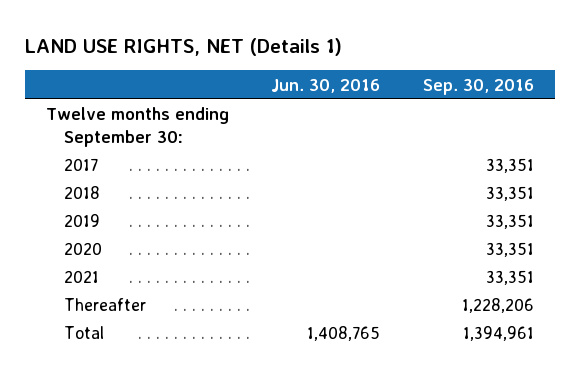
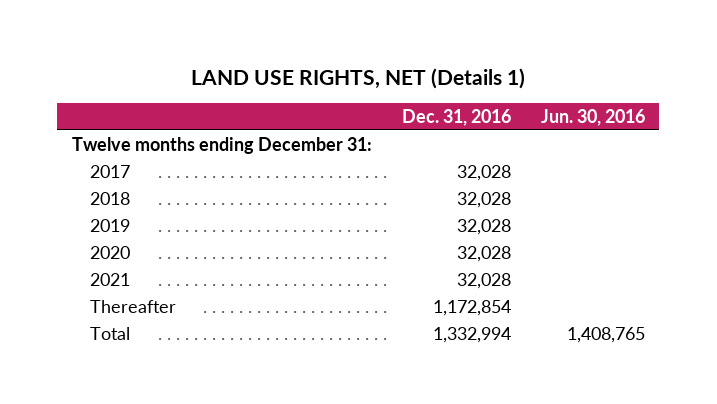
- | Jun. 30, 2016 | Sep. 30, 2016
+ | Dec. 31, 2016 | Jun. 30, 2016
- Twelve months ending September 30:
+ Twelve months ending December 31:

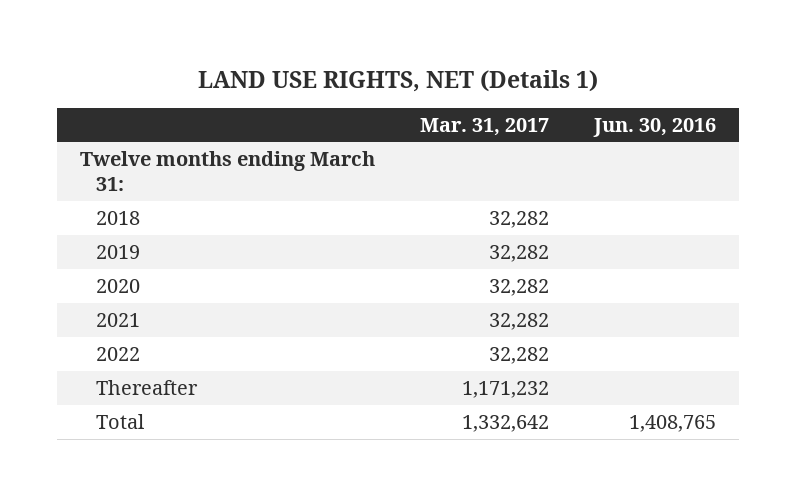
- | Dec. 31, 2016 | Jun. 30, 2016
+ | Mar. 31, 2017 | Jun. 30, 2016
- Twelve months ending December 31:
- 2017 | 32,028 |
+ Twelve months ending March 31:
+ 2022 | 32,282 |

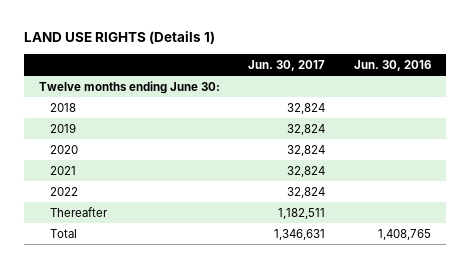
- LAND USE RIGHTS, NET (Details 1)
+ LAND USE RIGHTS (Details 1)
- | Mar. 31, 2017 | Jun. 30, 2016
+ | Jun. 30, 2017 | Jun. 30, 2016
- Twelve months ending March 31:
+ Twelve months ending June 30:

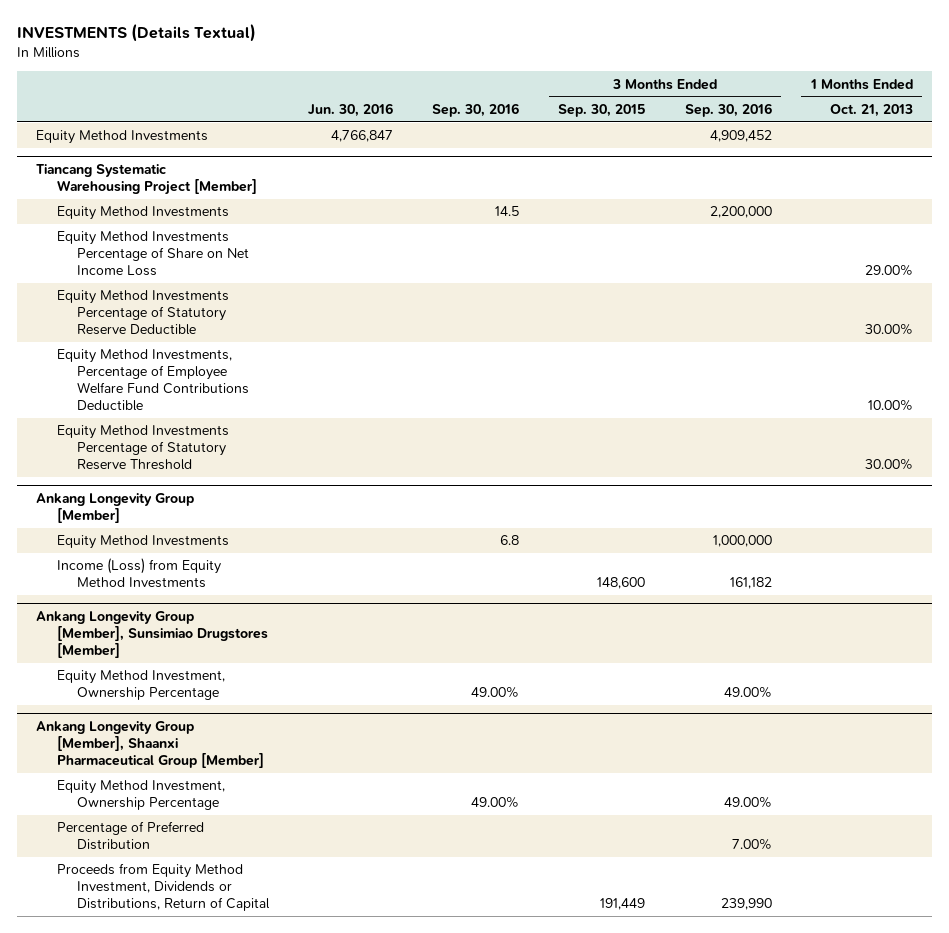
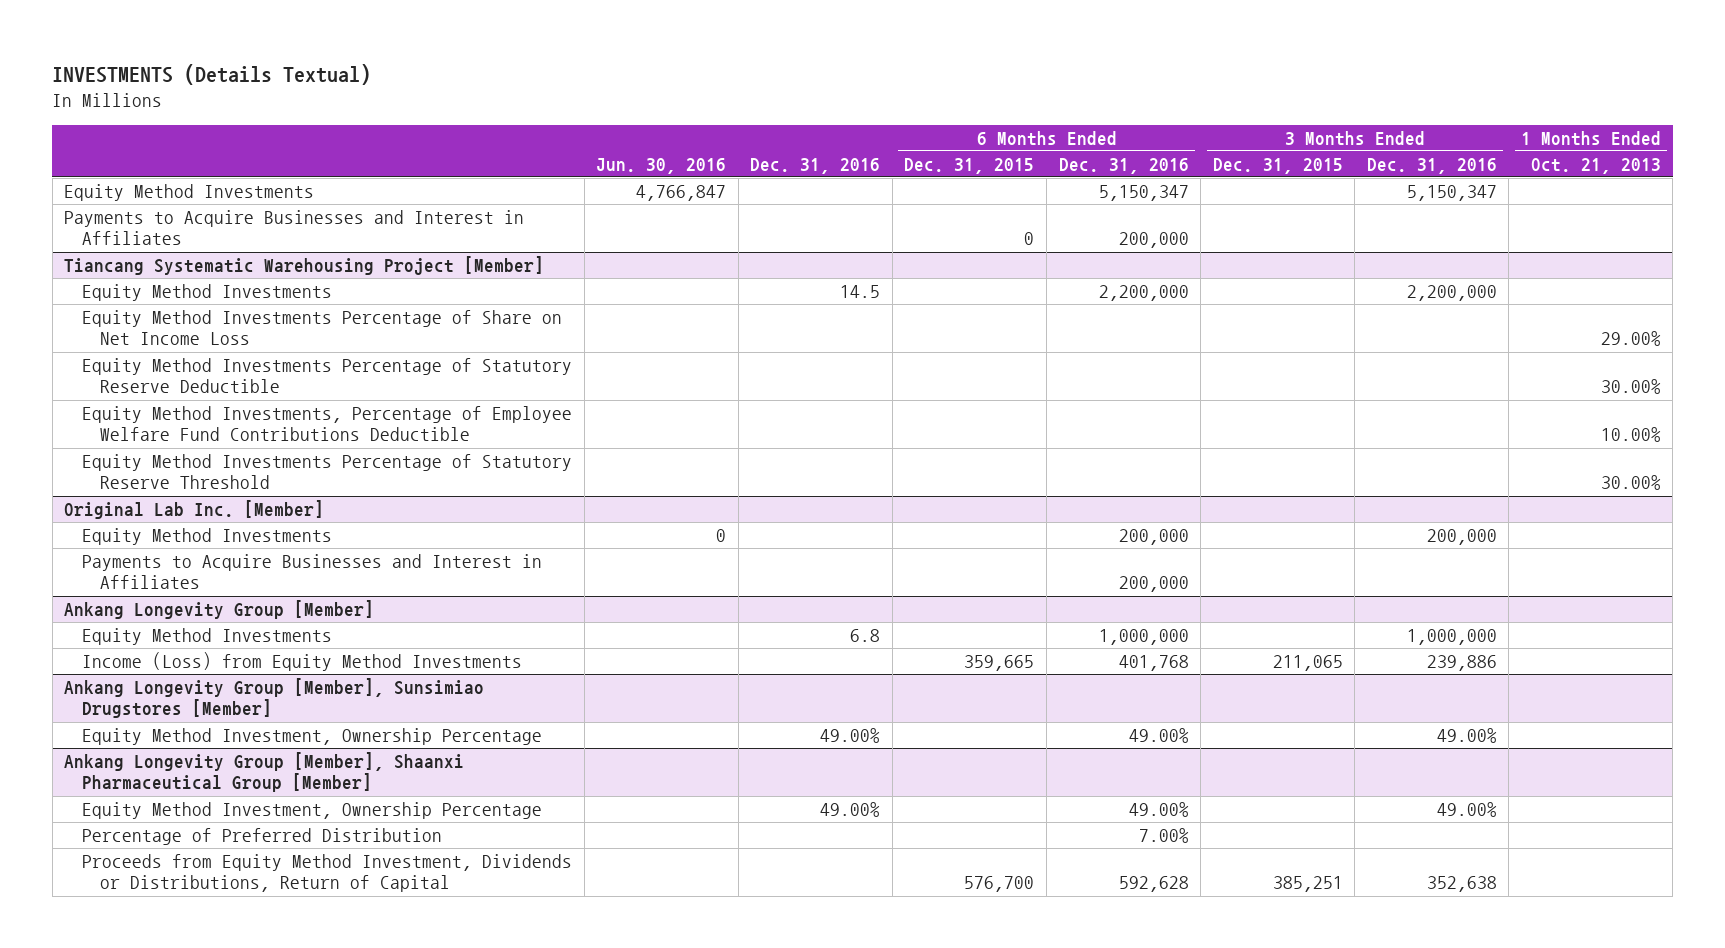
- | Jun. 30, 2016 | Sep. 30, 2016 | 3 Months Ended Sep. 30, 2015 | 3 Months Ended Sep. 30, 2016 | 1 Months Ended Oct. 21, 2013
+ | Jun. 30, 2016 | Dec. 31, 2016 | 6 Months Ended Dec. 31, 2015 | 6 Months Ended Dec. 31, 2016 | 3 Months Ended Dec. 31, 2015 | 3 Months Ended Dec. 31, 2016 | 1 Months Ended Oct. 21, 2013
+ Payments to Acquire Businesses and Interest in Affiliates | | | 0 | 200,000 | | |
+ Original Lab Inc. [Member]
+ Equity Method Investments | 0 | | | 200,000 | | 200,000 |
+ Payments to Acquire Businesses and Interest in Affiliates | | | | 200,000 | | |

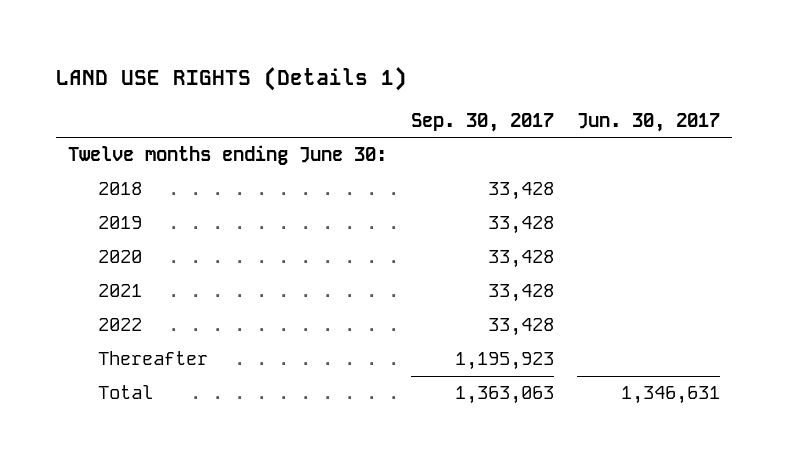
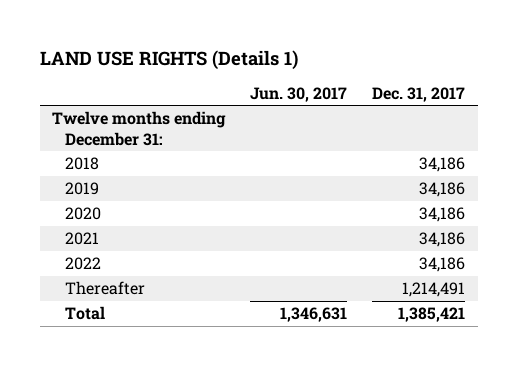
- | Sep. 30, 2017 | Jun. 30, 2017
+ | Jun. 30, 2017 | Dec. 31, 2017
- Twelve months ending June 30:
+ Twelve months ending December 31:

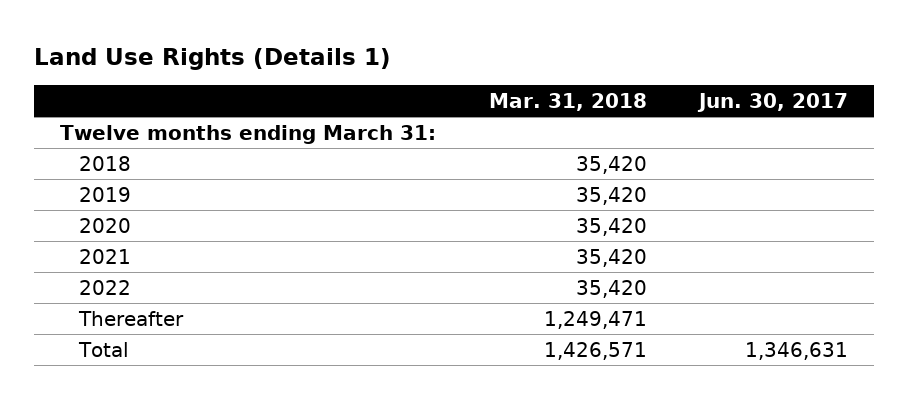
- LAND USE RIGHTS (Details 1)
+ Land Use Rights (Details 1)
- | Jun. 30, 2017 | Dec. 31, 2017
+ | Mar. 31, 2018 | Jun. 30, 2017
- Twelve months ending December 31:
+ Twelve months ending March 31:

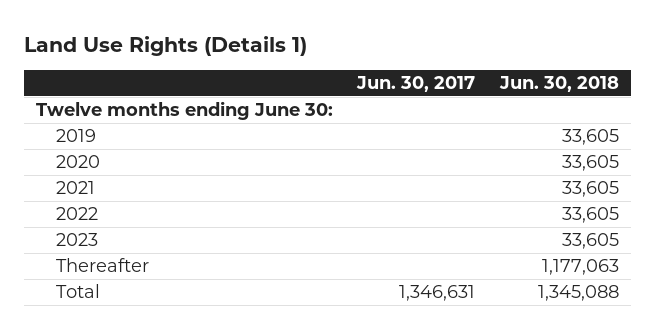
- | Mar. 31, 2018 | Jun. 30, 2017
+ | Jun. 30, 2017 | Jun. 30, 2018
- Twelve months ending March 31:
- 2018 | 35,420 |
+ Twelve months ending June 30:
+ 2023 | | 33,605

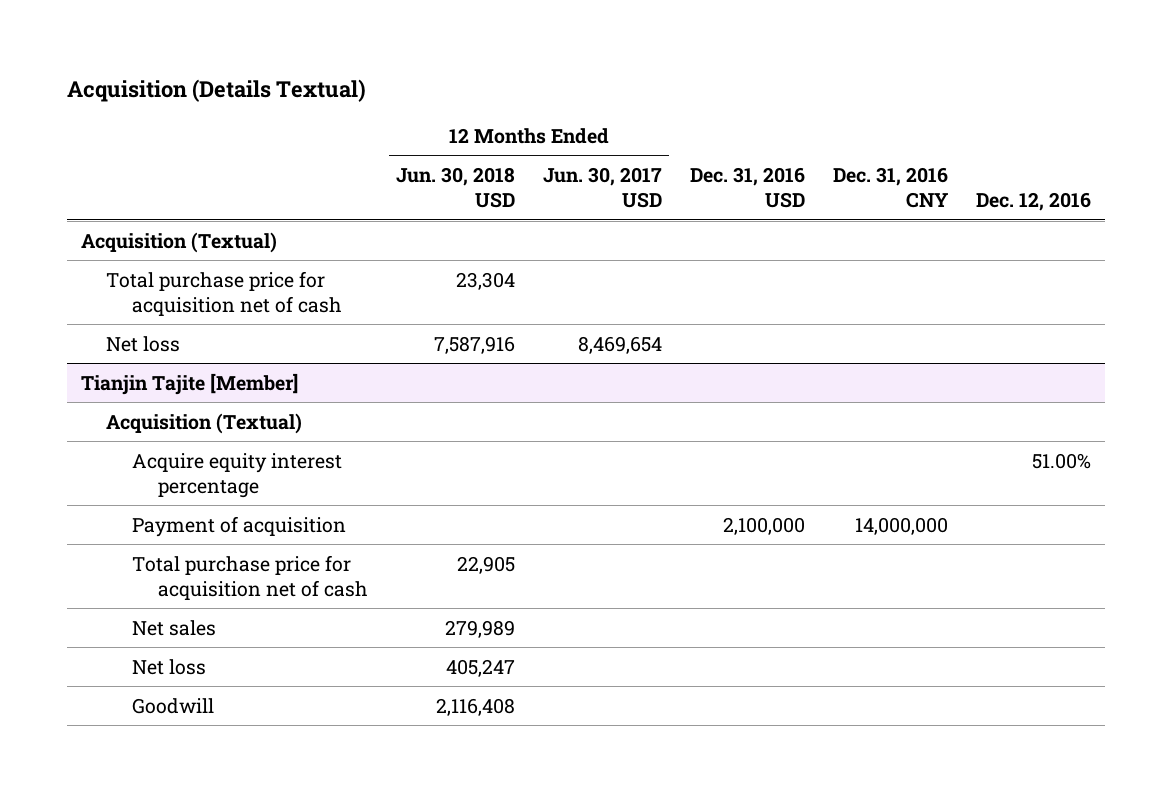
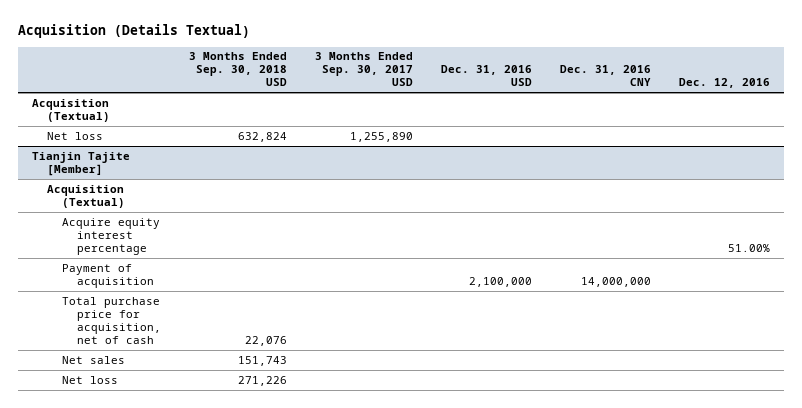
- | 12 Months Ended Jun. 30, 2018 USD | 12 Months Ended Jun. 30, 2017 USD | Dec. 31, 2016 USD | Dec. 31, 2016 CNY | Dec. 12, 2016
+ | 3 Months Ended Sep. 30, 2018 USD | 3 Months Ended Sep. 30, 2017 USD | Dec. 31, 2016 USD | Dec. 31, 2016 CNY | Dec. 12, 2016
- Total purchase price for acquisition net of cash | 23,304 | | | |
@ Tianjin Tajite [Member]
- Total purchase price for acquisition net of cash | 22,905 | | | |
+ Total purchase price for acquisition, net of cash | 22,076 | | | |
- Goodwill | 2,116,408 | | | |

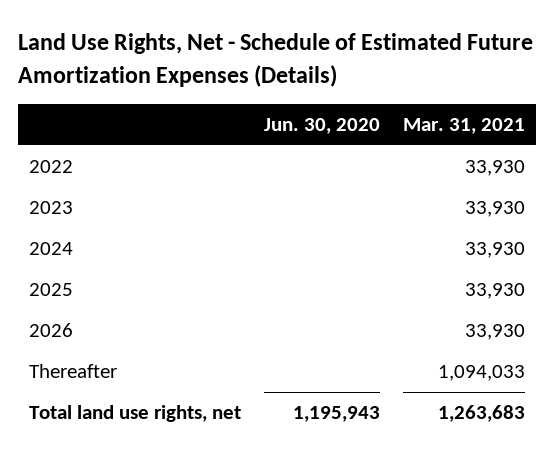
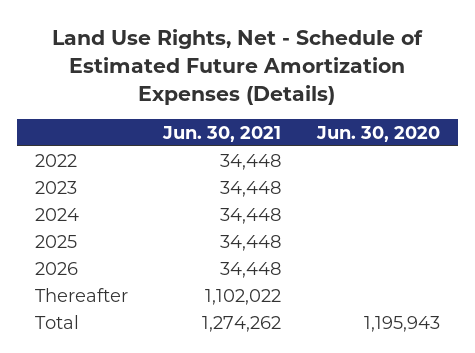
- | Jun. 30, 2020 | Mar. 31, 2021
+ | Jun. 30, 2021 | Jun. 30, 2020
- Total land use rights, net | 1,195,943 | 1,263,683
+ Total | 1,274,262 | 1,195,943

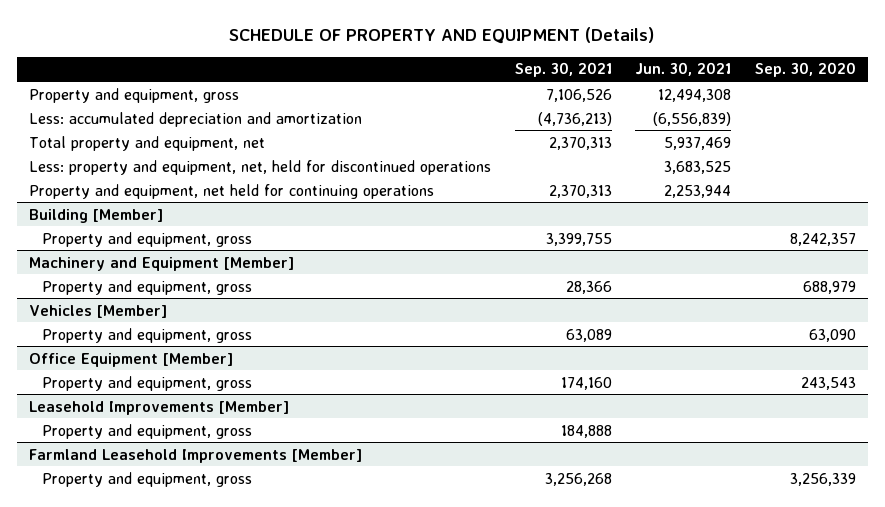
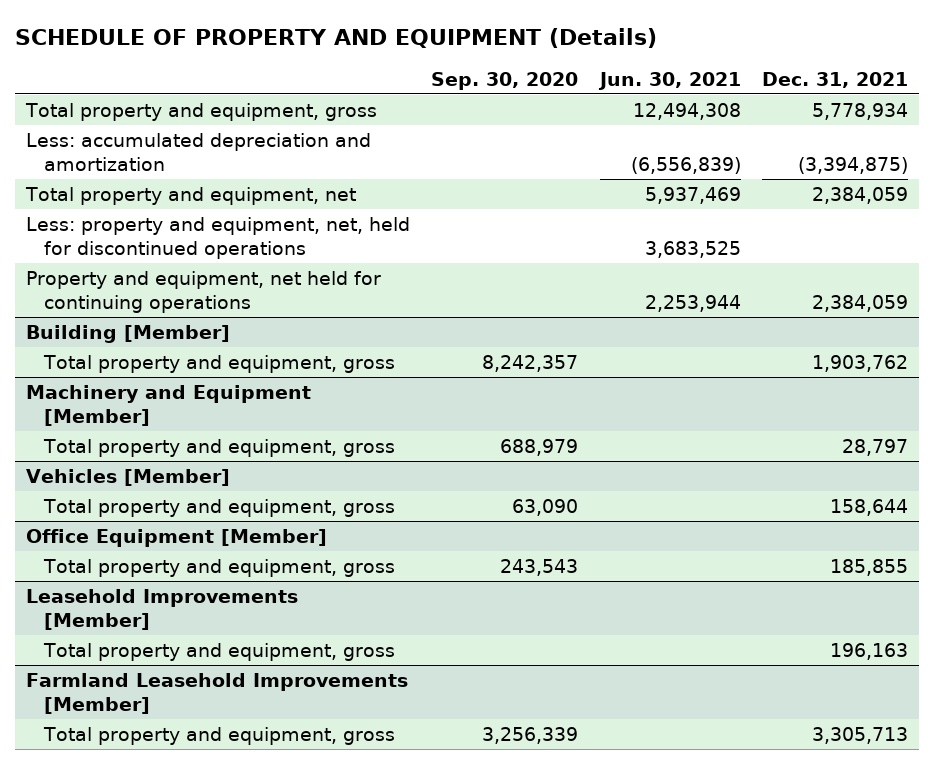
- | Sep. 30, 2021 | Jun. 30, 2021 | Sep. 30, 2020
+ | Sep. 30, 2020 | Jun. 30, 2021 | Dec. 31, 2021
- Property and equipment, gross | 7,106,526 | 12,494,308 |
+ Total property and equipment, gross | | 12,494,308 | 5,778,934
@ Building [Member]
- Property and equipment, gross | 3,399,755 | | 8,242,357
+ Total property and equipment, gross | 8,242,357 | | 1,903,762
@ Machinery and Equipment [Member]
- Property and equipment, gross | 28,366 | | 688,979
+ Total property and equipment, gross | 688,979 | | 28,797
@ Vehicles [Member]
- Property and equipment, gross | 63,089 | | 63,090
+ Total property and equipment, gross | 63,090 | | 158,644
@ Office Equipment [Member]
- Property and equipment, gross | 174,160 | | 243,543
+ Total property and equipment, gross | 243,543 | | 185,855
@ Leasehold Improvements [Member]
- Property and equipment, gross | 184,888 | |
+ Total property and equipment, gross | | | 196,163
@ Farmland Leasehold Improvements [Member]
- Property and equipment, gross | 3,256,268 | | 3,256,339
+ Total property and equipment, gross | 3,256,339 | | 3,305,713

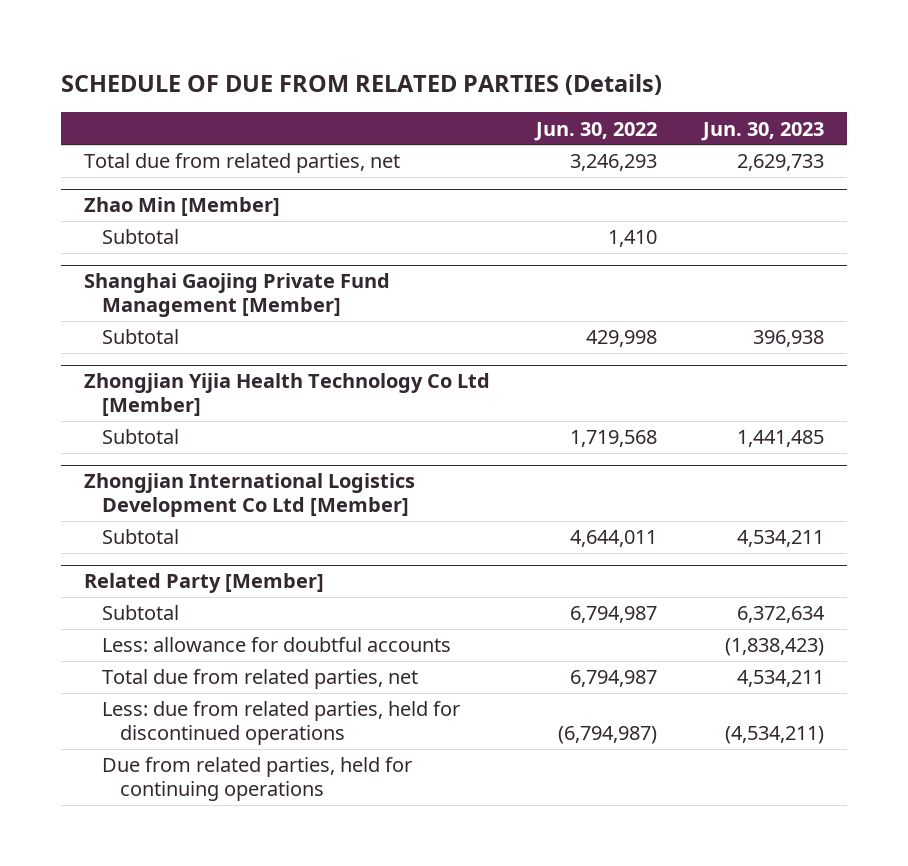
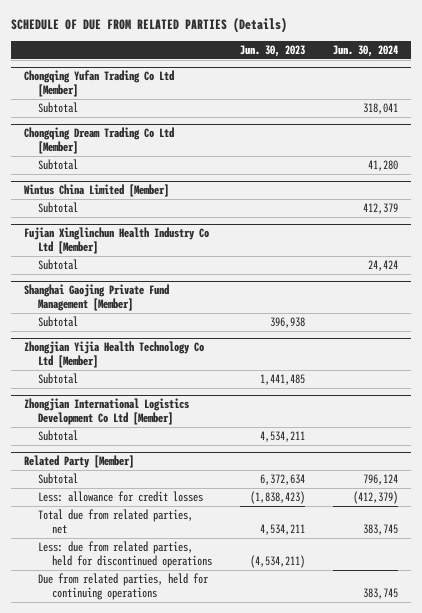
- | Jun. 30, 2022 | Jun. 30, 2023
+ | Jun. 30, 2023 | Jun. 30, 2024
- Total due from related parties, net | 3,246,293 | 2,629,733
- Zhao Min [Member]
- Subtotal | 1,410 |
+ Chongqing Yufan Trading Co Ltd [Member]
+ Subtotal | | 318,041
+ Chongqing Dream Trading Co Ltd [Member]
+ Subtotal | | 41,280
+ Wintus China Limited [Member]
+ Subtotal | | 412,379
+ Fujian Xinglinchun Health Industry Co Ltd [Member]
+ Subtotal | | 24,424
@ Related Party [Member]
- Less: allowance for doubtful accounts | | (1,838,423)
+ Less: allowance for credit losses | (1,838,423) | (412,379)

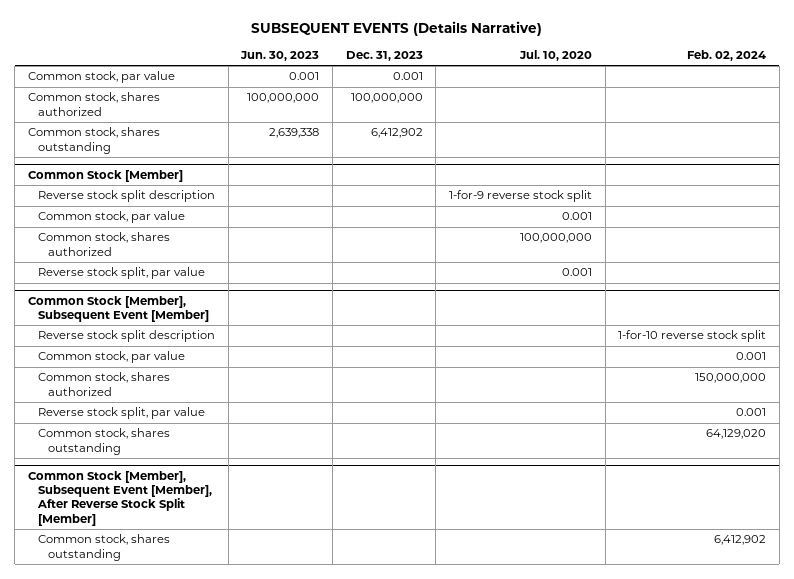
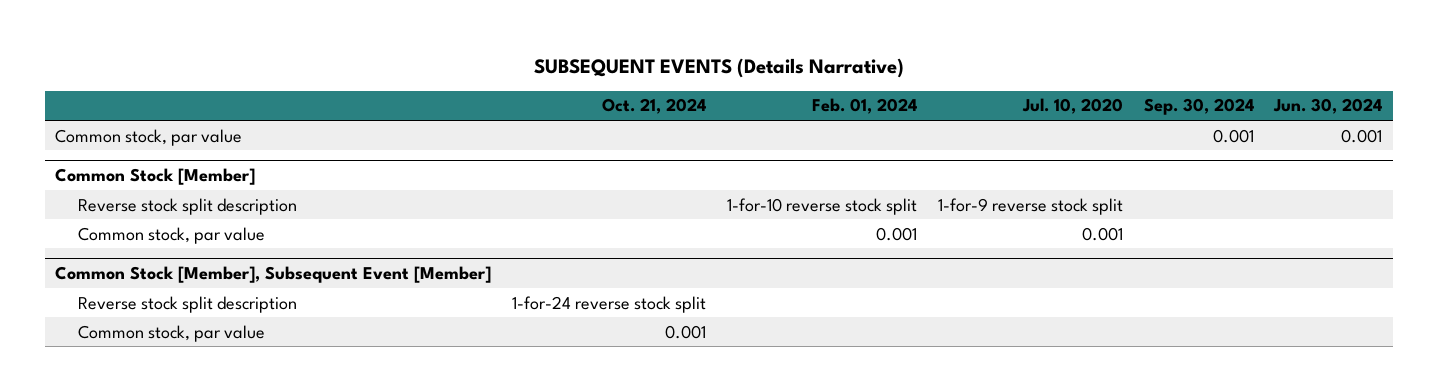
- | Jun. 30, 2023 | Dec. 31, 2023 | Jul. 10, 2020 | Feb. 02, 2024
+ | Oct. 21, 2024 | Feb. 01, 2024 | Jul. 10, 2020 | Sep. 30, 2024 | Jun. 30, 2024
- Common stock, shares authorized | 100,000,000 | 100,000,000 | |
- Common stock, shares outstanding | 2,639,338 | 6,412,902 | |
@ Common Stock [Member]
- Common stock, shares authorized | | | 100,000,000 |
- Reverse stock split, par value | | | 0.001 |
@ Common Stock [Member], Subsequent Event [Member]
- Common stock, shares authorized | | | | 150,000,000
- Reverse stock split, par value | | | | 0.001
- Common stock, shares outstanding | | | | 64,129,020
- Common Stock [Member], Subsequent Event [Member], After Reverse Stock Split [Member]
- Common stock, shares outstanding | | | | 6,412,902

